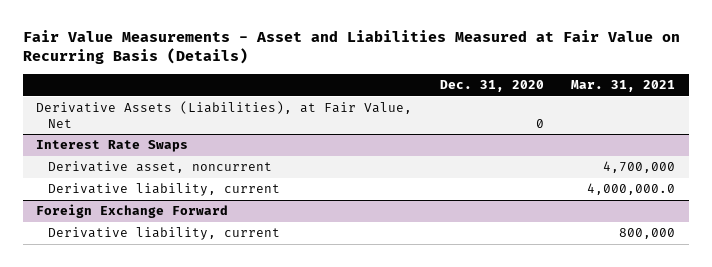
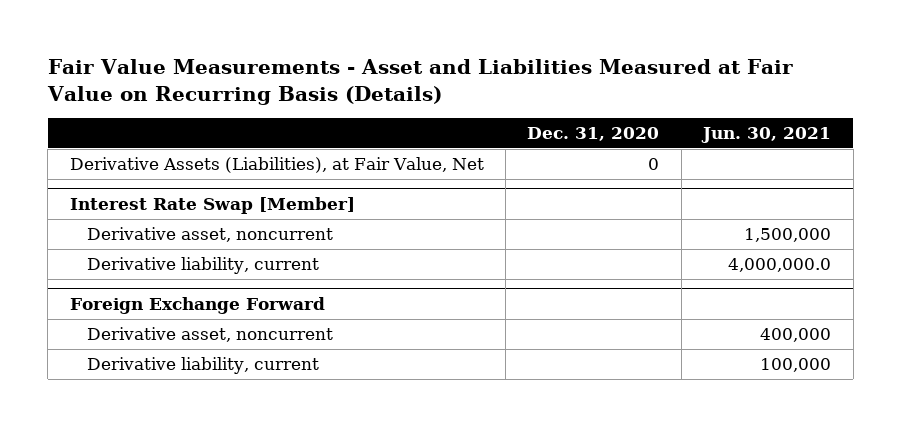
- | Dec. 31, 2020 | Mar. 31, 2021
+ | Dec. 31, 2020 | Jun. 30, 2021
- Interest Rate Swaps
+ Interest Rate Swap [Member]
@ Foreign Exchange Forward
+ Derivative asset, noncurrent | | 400,000

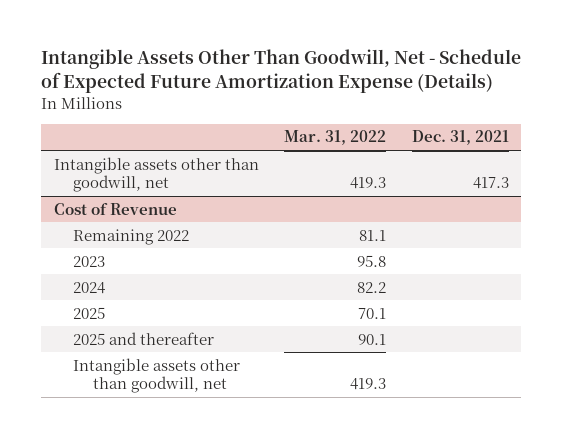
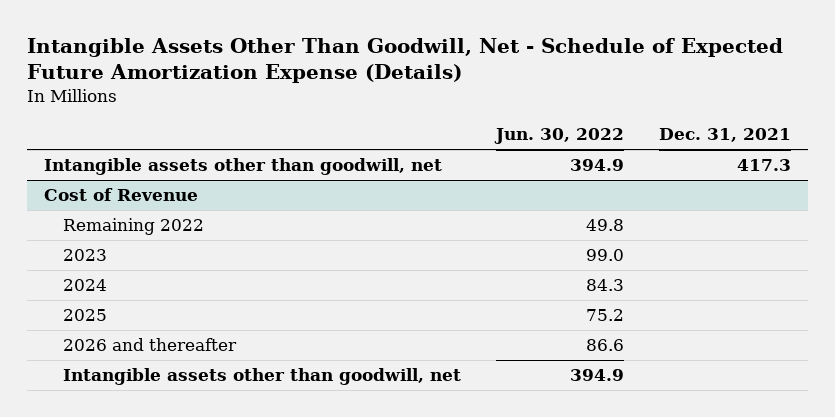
- | Mar. 31, 2022 | Dec. 31, 2021
+ | Jun. 30, 2022 | Dec. 31, 2021
@ Cost of Revenue
- 2025 and thereafter | 90.1 |
+ 2026 and thereafter | 86.6 |

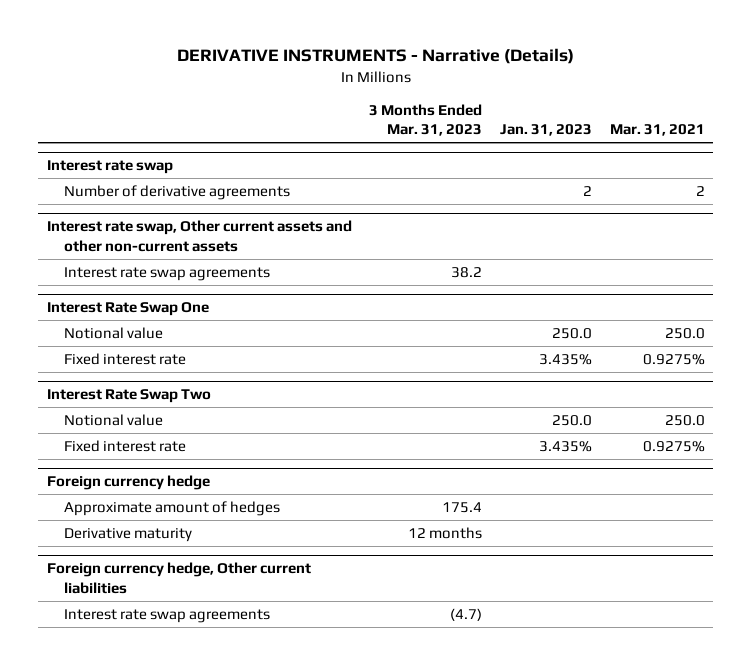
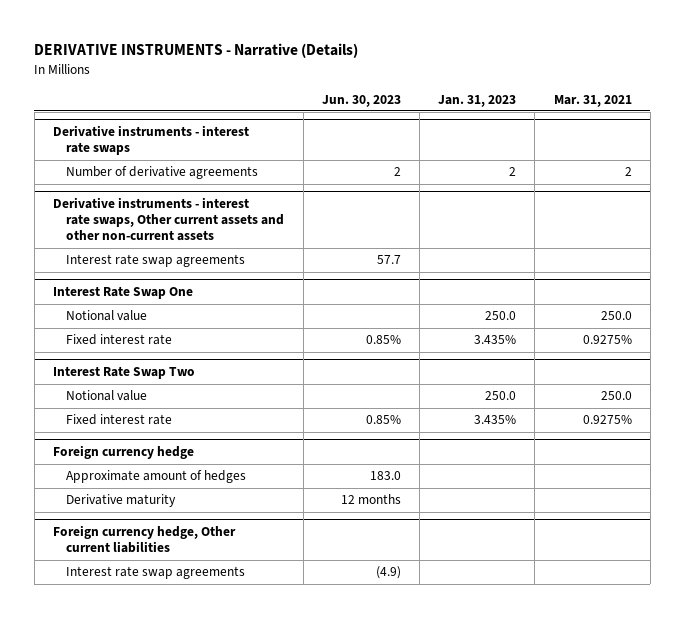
- | 3 Months Ended Mar. 31, 2023 | Jan. 31, 2023 | Mar. 31, 2021
+ | Jun. 30, 2023 | Jan. 31, 2023 | Mar. 31, 2021
- Interest rate swap
+ Derivative instruments - interest rate swaps
- Interest rate swap, Other current assets and other non-current assets
+ Derivative instruments - interest rate swaps, Other current assets and other non-current assets

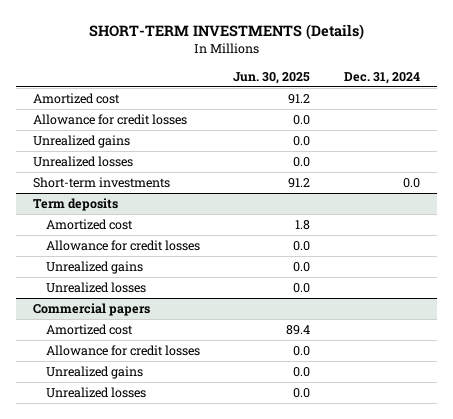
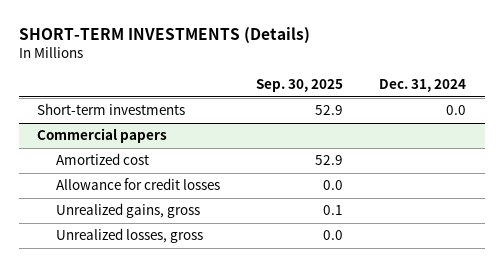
- | Jun. 30, 2025 | Dec. 31, 2024
+ | Sep. 30, 2025 | Dec. 31, 2024
- Amortized cost | 91.2 |
- Allowance for credit losses | 0.0 |
- Unrealized gains | 0.0 |
- Unrealized losses | 0.0 |
- Term deposits
- Amortized cost | 1.8 |
- Allowance for credit losses | 0.0 |
- Unrealized gains | 0.0 |
- Unrealized losses | 0.0 |
@ Commercial papers
- Unrealized gains | 0.0 |
- Unrealized losses | 0.0 |
+ Unrealized gains, gross | 0.1 |
+ Unrealized losses, gross | 0.0 |

